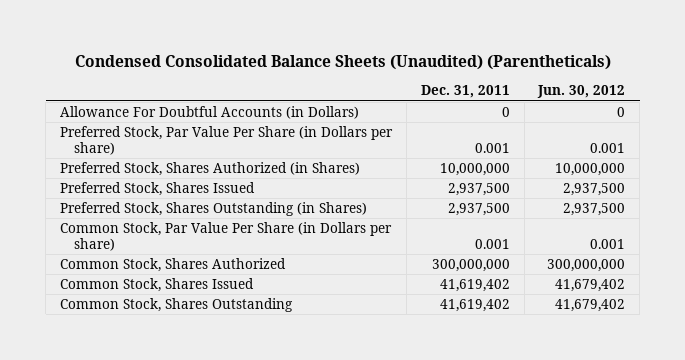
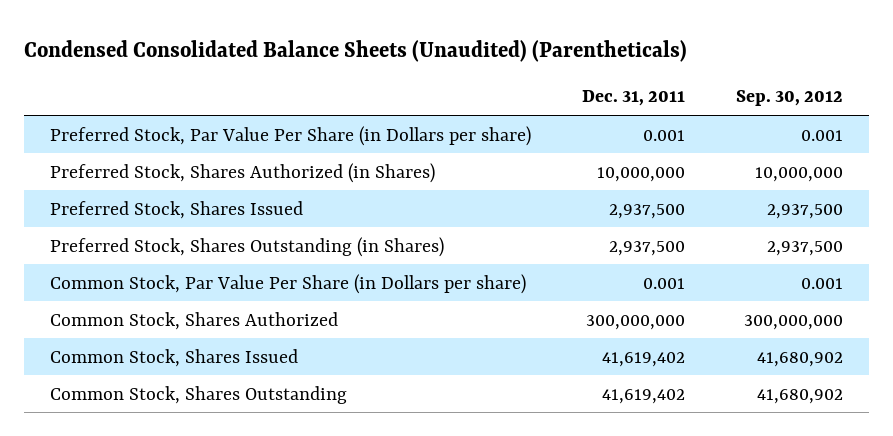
- | Dec. 31, 2011 | Jun. 30, 2012
+ | Dec. 31, 2011 | Sep. 30, 2012
- Allowance For Doubtful Accounts (in Dollars) | 0 | 0

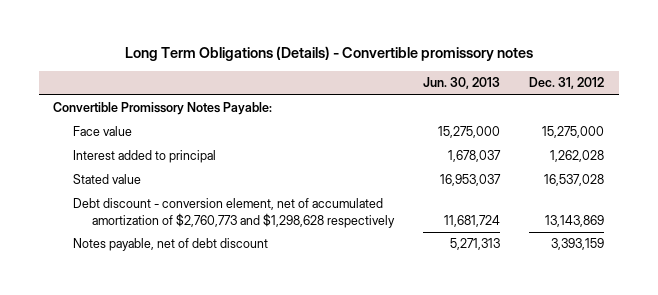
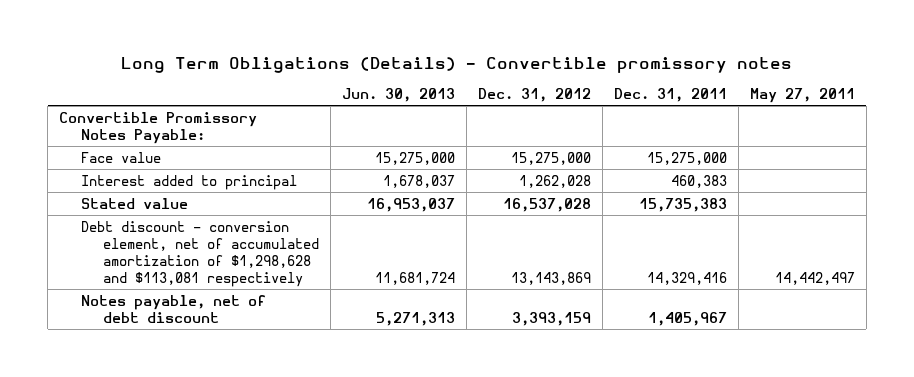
- | Jun. 30, 2013 | Dec. 31, 2012
+ | Jun. 30, 2013 | Dec. 31, 2012 | Dec. 31, 2011 | May 27, 2011
- Debt discount - conversion element, net of accumulated amortization of $2,760,773 and $1,298,628 respectively | 11,681,724 | 13,143,869
+ Debt discount - conversion element, net of accumulated amortization of $1,298,628 and $113,081 respectively | 11,681,724 | 13,143,869 | 14,329,416 | 14,442,497

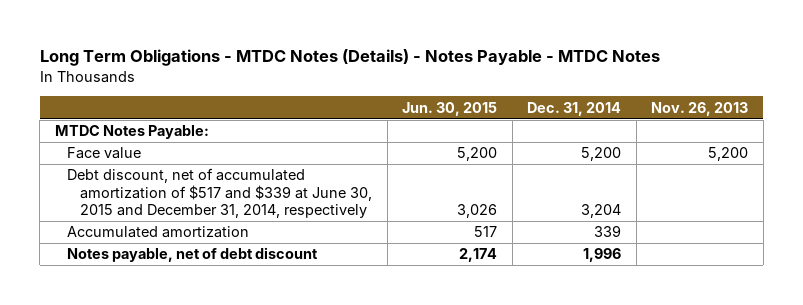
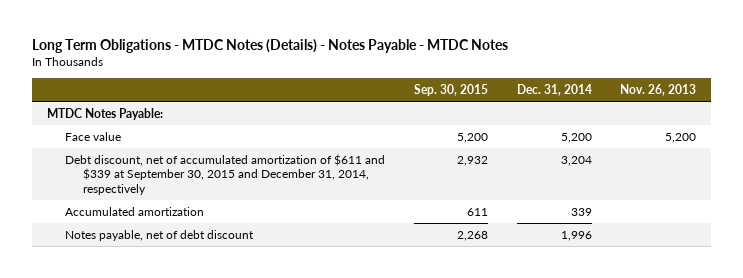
- | Jun. 30, 2015 | Dec. 31, 2014 | Nov. 26, 2013
+ | Sep. 30, 2015 | Dec. 31, 2014 | Nov. 26, 2013
- Debt discount, net of accumulated amortization of $517 and $339 at June 30, 2015 and December 31, 2014, respectively | 3,026 | 3,204 |
+ Debt discount, net of accumulated amortization of $611 and $339 at September 30, 2015 and December 31, 2014, respectively | 2,932 | 3,204 |

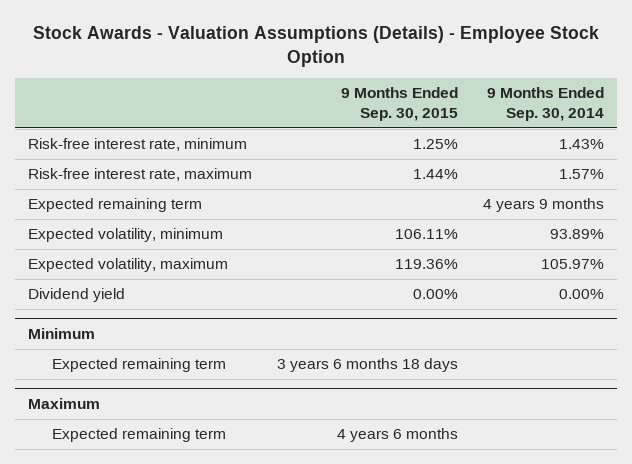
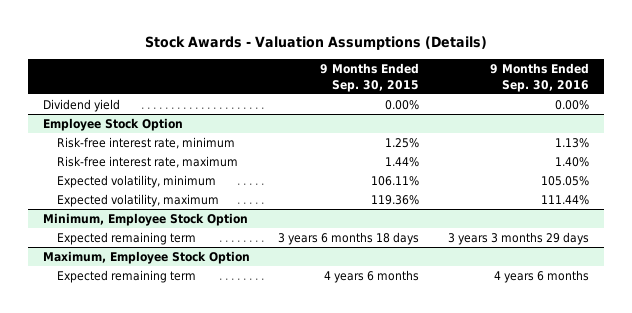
- Stock Awards - Valuation Assumptions (Details) - Employee Stock Option
+ Stock Awards - Valuation Assumptions (Details)
- | 9 Months Ended Sep. 30, 2015 | 9 Months Ended Sep. 30, 2014
+ | 9 Months Ended Sep. 30, 2015 | 9 Months Ended Sep. 30, 2016
moved up: Dividend yield | 0.00% | 0.00%
+ Employee Stock Option
- Expected remaining term | | 4 years 9 months
- Minimum
+ Minimum, Employee Stock Option
- Maximum
+ Maximum, Employee Stock Option

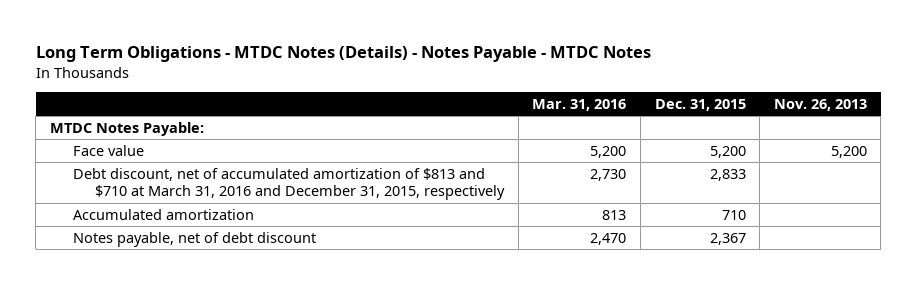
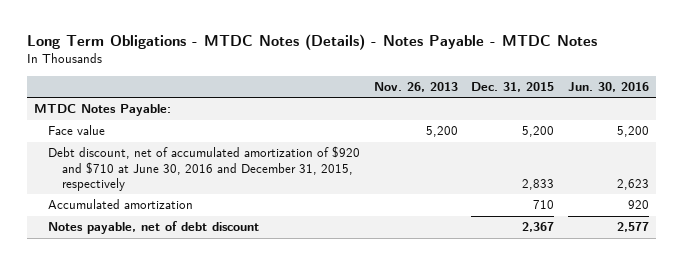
- | Mar. 31, 2016 | Dec. 31, 2015 | Nov. 26, 2013
+ | Nov. 26, 2013 | Dec. 31, 2015 | Jun. 30, 2016
- Debt discount, net of accumulated amortization of $813 and $710 at March 31, 2016 and December 31, 2015, respectively | 2,730 | 2,833 |
+ Debt discount, net of accumulated amortization of $920 and $710 at June 30, 2016 and December 31, 2015, respectively | | 2,833 | 2,623

